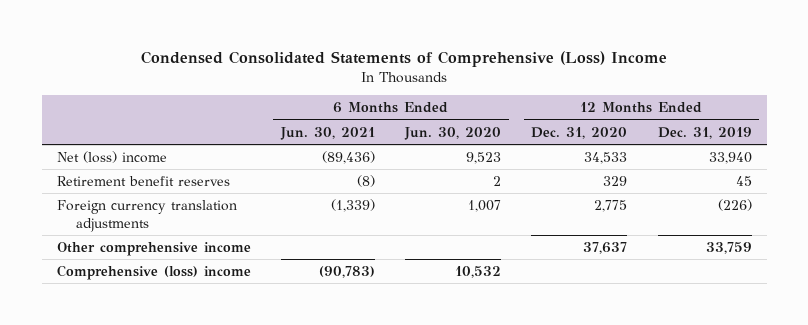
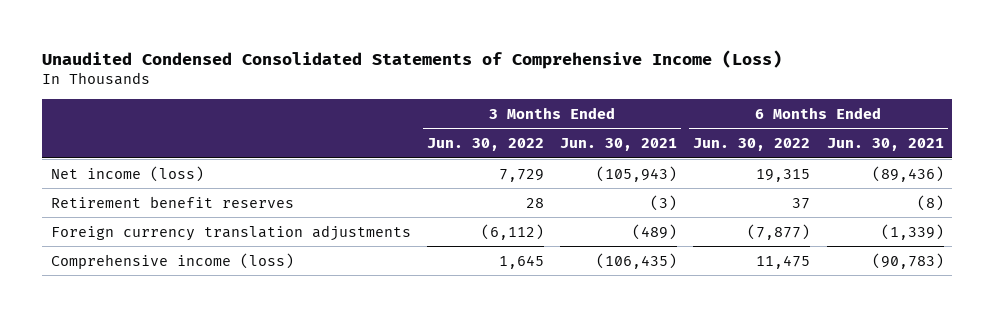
- Condensed Consolidated Statements of Comprehensive (Loss) Income
+ Unaudited Condensed Consolidated Statements of Comprehensive Income (Loss)
- | 6 Months Ended Jun. 30, 2021 | 6 Months Ended Jun. 30, 2020 | 12 Months Ended Dec. 31, 2020 | 12 Months Ended Dec. 31, 2019
+ | 3 Months Ended Jun. 30, 2022 | 3 Months Ended Jun. 30, 2021 | 6 Months Ended Jun. 30, 2022 | 6 Months Ended Jun. 30, 2021
- Net (loss) income | (89,436) | 9,523 | 34,533 | 33,940
+ Net income (loss) | 7,729 | (105,943) | 19,315 | (89,436)
- Other comprehensive income | | | 37,637 | 33,759
- Comprehensive (loss) income | (90,783) | 10,532 | |
+ Comprehensive income (loss) | 1,645 | (106,435) | 11,475 | (90,783)

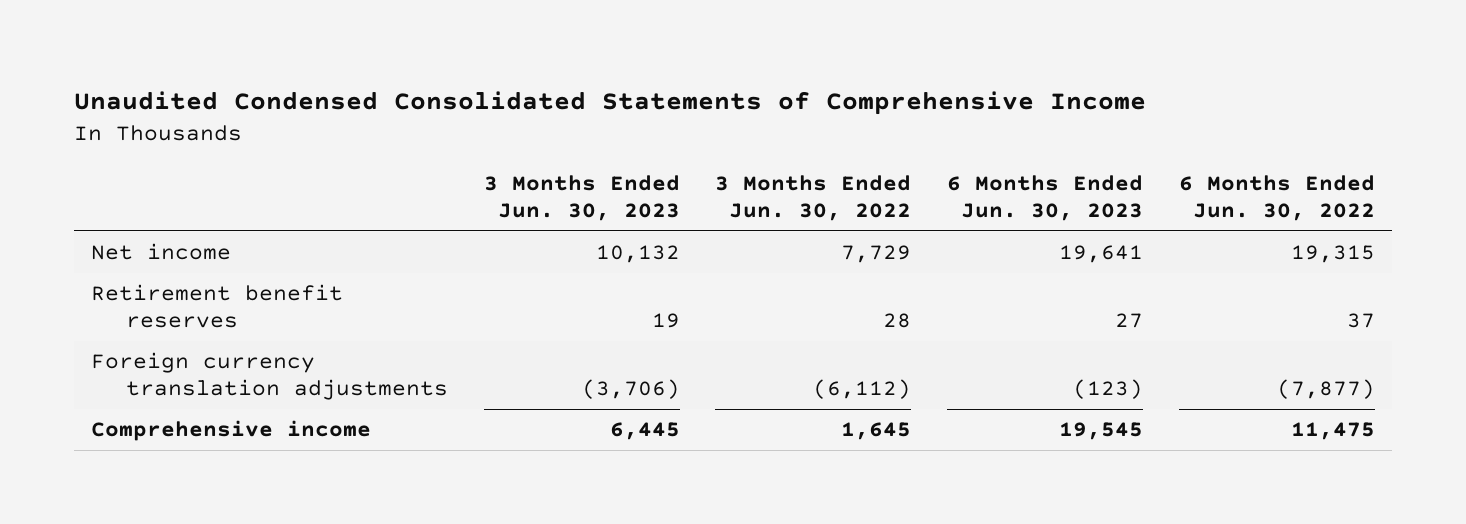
- Unaudited Condensed Consolidated Statements of Comprehensive Income (Loss)
+ Unaudited Condensed Consolidated Statements of Comprehensive Income
- | 3 Months Ended Jun. 30, 2022 | 3 Months Ended Jun. 30, 2021 | 6 Months Ended Jun. 30, 2022 | 6 Months Ended Jun. 30, 2021
+ | 3 Months Ended Jun. 30, 2023 | 3 Months Ended Jun. 30, 2022 | 6 Months Ended Jun. 30, 2023 | 6 Months Ended Jun. 30, 2022
- Net income (loss) | 7,729 | (105,943) | 19,315 | (89,436)
+ Net income | 10,132 | 7,729 | 19,641 | 19,315
- Comprehensive income (loss) | 1,645 | (106,435) | 11,475 | (90,783)
+ Comprehensive income | 6,445 | 1,645 | 19,545 | 11,475

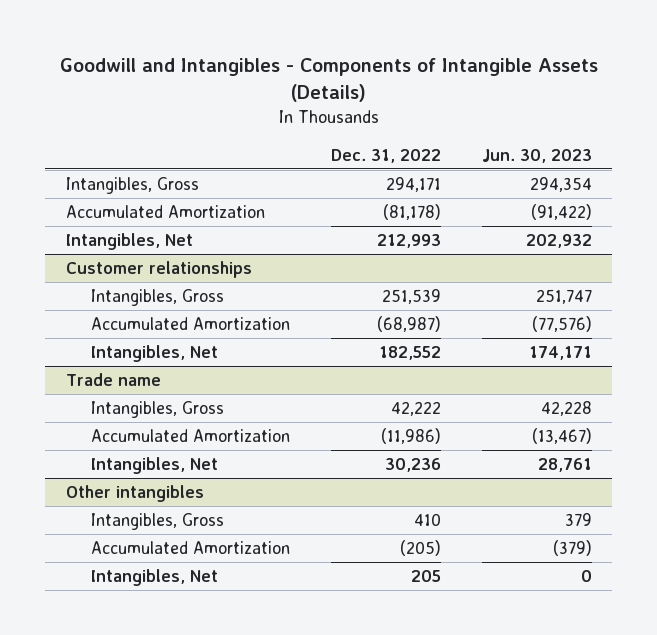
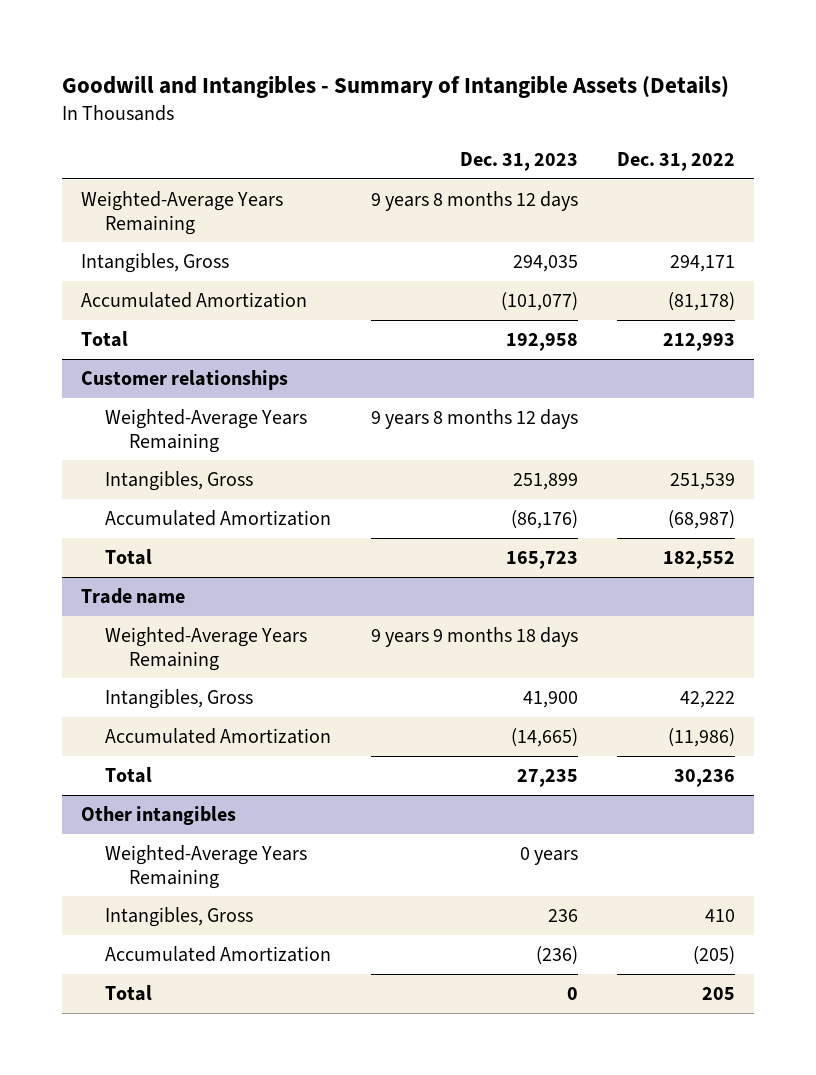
- Goodwill and Intangibles - Components of Intangible Assets (Details)
+ Goodwill and Intangibles - Summary of Intangible Assets (Details)
- | Dec. 31, 2022 | Jun. 30, 2023
+ | Dec. 31, 2023 | Dec. 31, 2022
+ Weighted-Average Years Remaining | 9 years 8 months 12 days |
- Intangibles, Net | 212,993 | 202,932
+ Total | 192,958 | 212,993
@ Customer relationships
+ Weighted-Average Years Remaining | 9 years 8 months 12 days |
- Intangibles, Net | 182,552 | 174,171
+ Total | 165,723 | 182,552
@ Trade name
+ Weighted-Average Years Remaining | 9 years 9 months 18 days |
- Intangibles, Net | 30,236 | 28,761
+ Total | 27,235 | 30,236
@ Other intangibles
+ Weighted-Average Years Remaining | 0 years |
- Intangibles, Net | 205 | 0
+ Total | 0 | 205

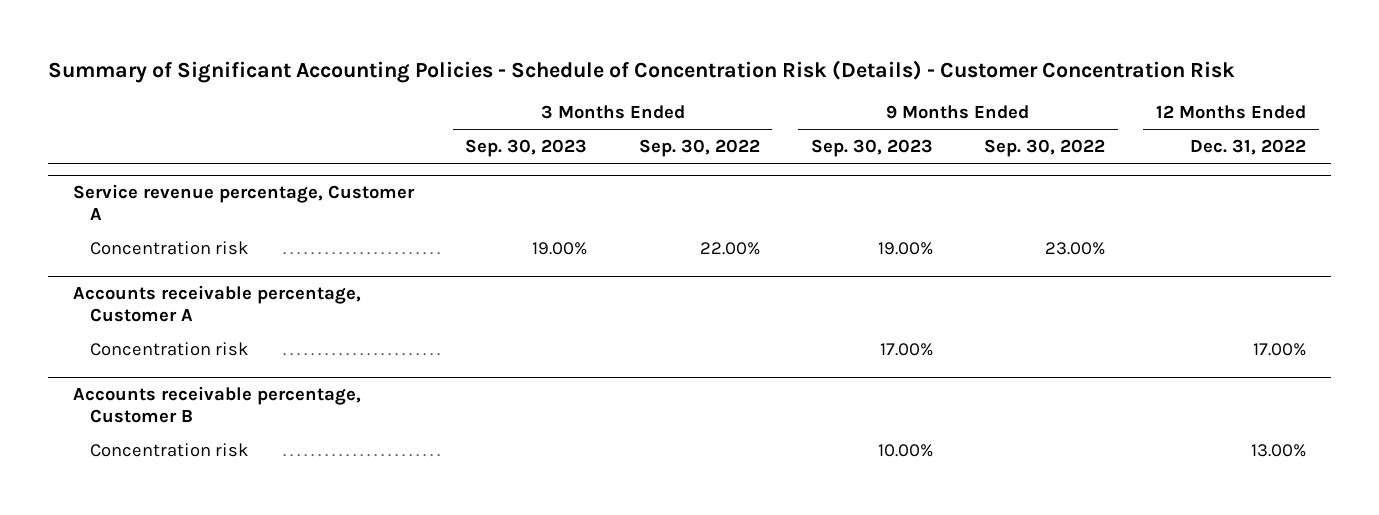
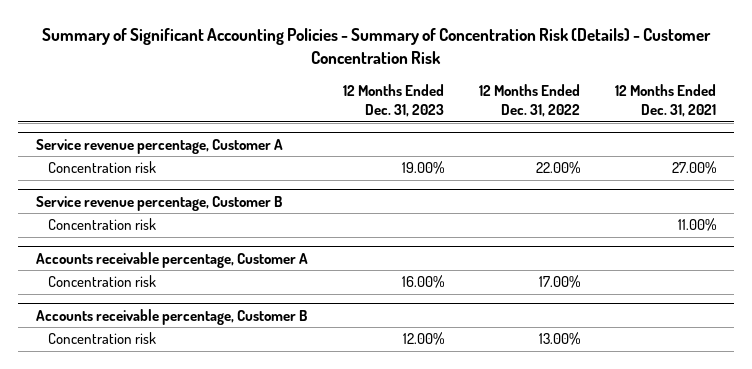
- Summary of Significant Accounting Policies - Schedule of Concentration Risk (Details) - Customer Concentration Risk
+ Summary of Significant Accounting Policies - Summary of Concentration Risk (Details) - Customer Concentration Risk
- | 3 Months Ended Sep. 30, 2023 | 3 Months Ended Sep. 30, 2022 | 9 Months Ended Sep. 30, 2023 | 9 Months Ended Sep. 30, 2022 | 12 Months Ended Dec. 31, 2022
+ | 12 Months Ended Dec. 31, 2023 | 12 Months Ended Dec. 31, 2022 | 12 Months Ended Dec. 31, 2021
@ Service revenue percentage, Customer A
+ Concentration risk | 19.00% | 22.00% | 27.00%
+ Service revenue percentage, Customer B

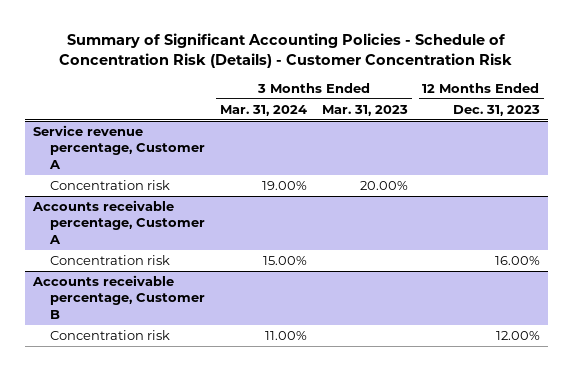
- Summary of Significant Accounting Policies - Summary of Concentration Risk (Details) - Customer Concentration Risk
+ Summary of Significant Accounting Policies - Schedule of Concentration Risk (Details) - Customer Concentration Risk
- | 12 Months Ended Dec. 31, 2023 | 12 Months Ended Dec. 31, 2022 | 12 Months Ended Dec. 31, 2021
+ | 3 Months Ended Mar. 31, 2024 | 3 Months Ended Mar. 31, 2023 | 12 Months Ended Dec. 31, 2023
@ Service revenue percentage, Customer A
- Concentration risk | 19.00% | 22.00% | 27.00%
- Service revenue percentage, Customer B

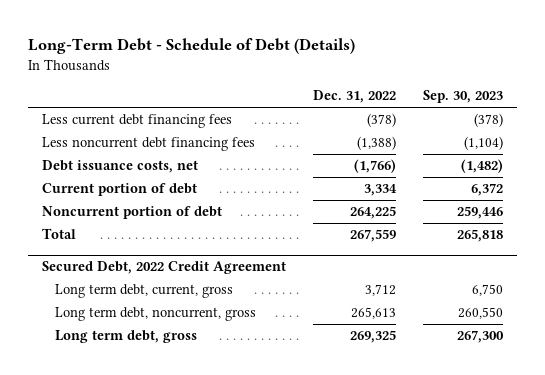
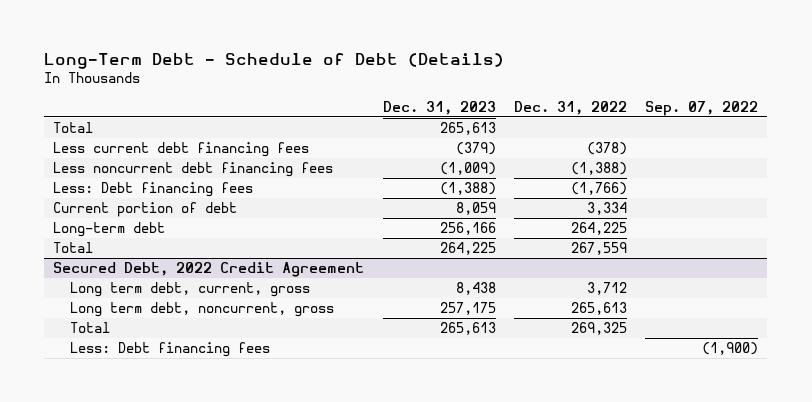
- | Dec. 31, 2022 | Sep. 30, 2023
+ | Dec. 31, 2023 | Dec. 31, 2022 | Sep. 07, 2022
+ Total | 265,613 | |
- Debt issuance costs, net | (1,766) | (1,482)
+ Less: Debt financing fees | (1,388) | (1,766) |
- Noncurrent portion of debt | 264,225 | 259,446
+ Long-term debt | 256,166 | 264,225 |
@ Secured Debt, 2022 Credit Agreement
- Long term debt, gross | 269,325 | 267,300
+ Total | 265,613 | 269,325 |
+ Less: Debt financing fees | | | (1,900)

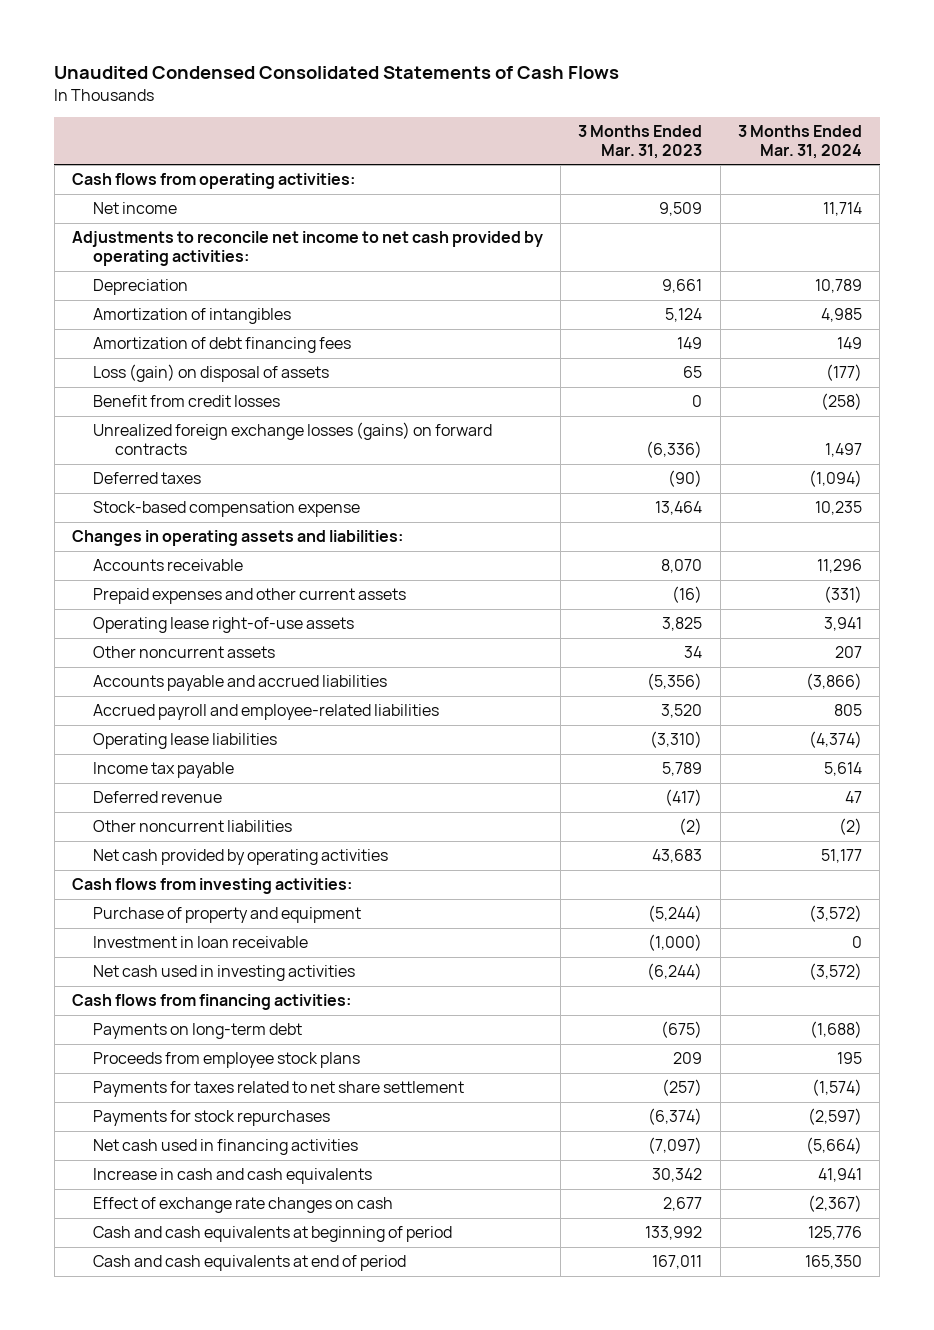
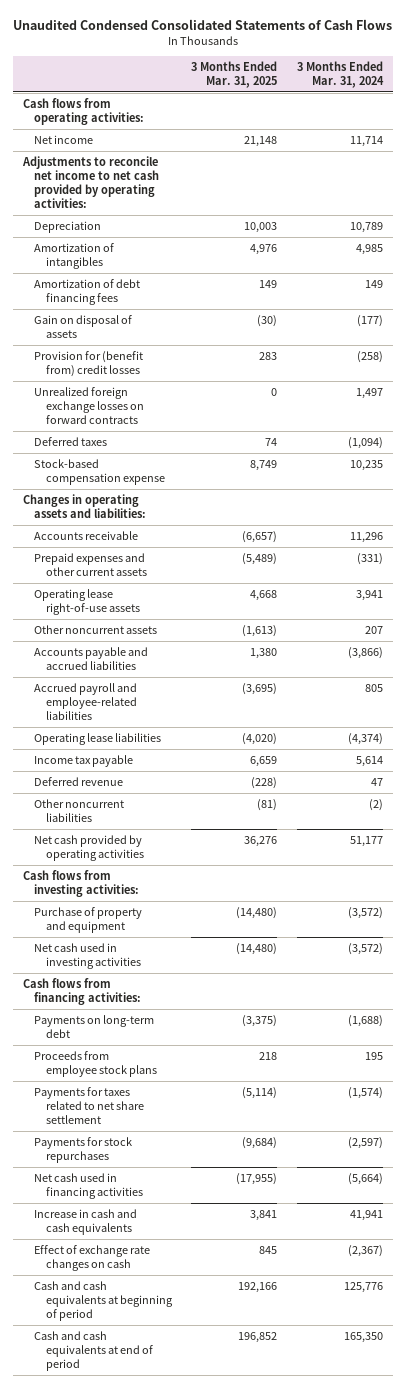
- | 3 Months Ended Mar. 31, 2023 | 3 Months Ended Mar. 31, 2024
+ | 3 Months Ended Mar. 31, 2025 | 3 Months Ended Mar. 31, 2024
- Loss (gain) on disposal of assets | 65 | (177)
- Benefit from credit losses | 0 | (258)
- Unrealized foreign exchange losses (gains) on forward contracts | (6,336) | 1,497
+ Gain on disposal of assets | (30) | (177)
+ Provision for (benefit from) credit losses | 283 | (258)
+ Unrealized foreign exchange losses on forward contracts | 0 | 1,497
- Investment in loan receivable | (1,000) | 0

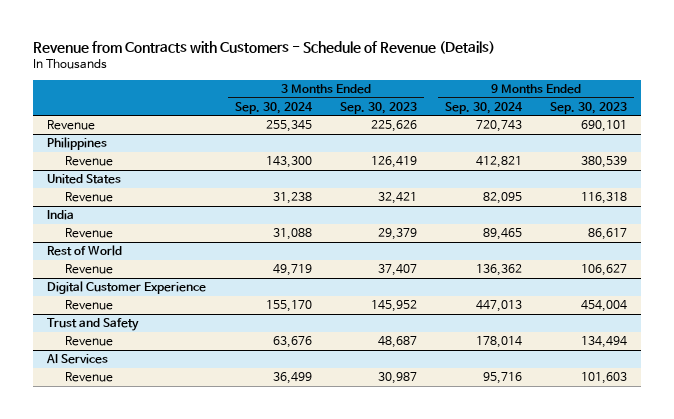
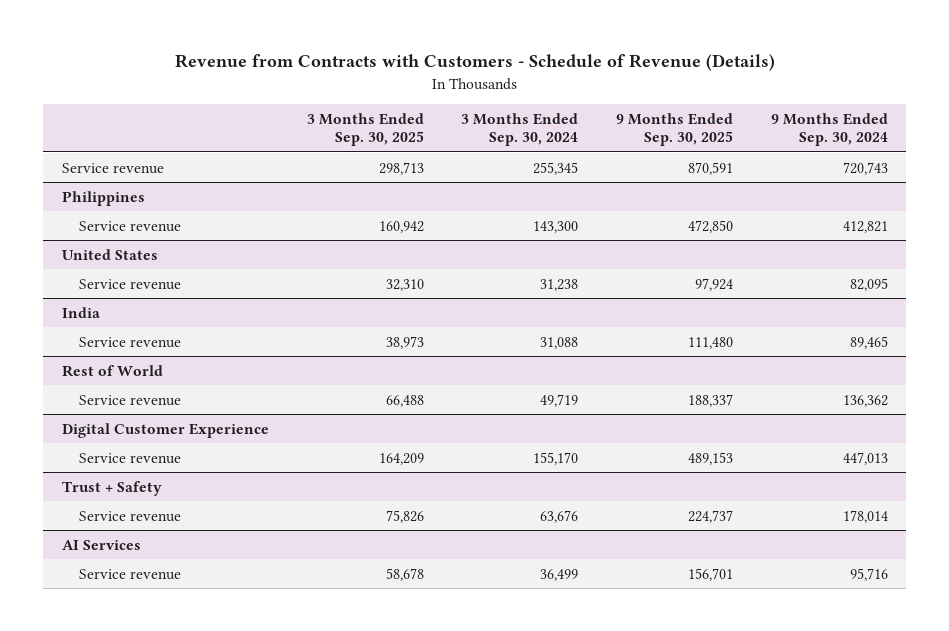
- | 3 Months Ended Sep. 30, 2024 | 3 Months Ended Sep. 30, 2023 | 9 Months Ended Sep. 30, 2024 | 9 Months Ended Sep. 30, 2023
+ | 3 Months Ended Sep. 30, 2025 | 3 Months Ended Sep. 30, 2024 | 9 Months Ended Sep. 30, 2025 | 9 Months Ended Sep. 30, 2024
- Revenue | 255,345 | 225,626 | 720,743 | 690,101
+ Service revenue | 298,713 | 255,345 | 870,591 | 720,743
@ Philippines
- Revenue | 143,300 | 126,419 | 412,821 | 380,539
+ Service revenue | 160,942 | 143,300 | 472,850 | 412,821
@ United States
- Revenue | 31,238 | 32,421 | 82,095 | 116,318
+ Service revenue | 32,310 | 31,238 | 97,924 | 82,095
@ India
- Revenue | 31,088 | 29,379 | 89,465 | 86,617
+ Service revenue | 38,973 | 31,088 | 111,480 | 89,465
@ Rest of World
- Revenue | 49,719 | 37,407 | 136,362 | 106,627
+ Service revenue | 66,488 | 49,719 | 188,337 | 136,362
@ Digital Customer Experience
- Revenue | 155,170 | 145,952 | 447,013 | 454,004
- Trust and Safety
- Revenue | 63,676 | 48,687 | 178,014 | 134,494
@ Digital Customer Experience
+ Service revenue | 164,209 | 155,170 | 489,153 | 447,013
+ Trust + Safety
+ Service revenue | 75,826 | 63,676 | 224,737 | 178,014
@ AI Services
- Revenue | 36,499 | 30,987 | 95,716 | 101,603
+ Service revenue | 58,678 | 36,499 | 156,701 | 95,716

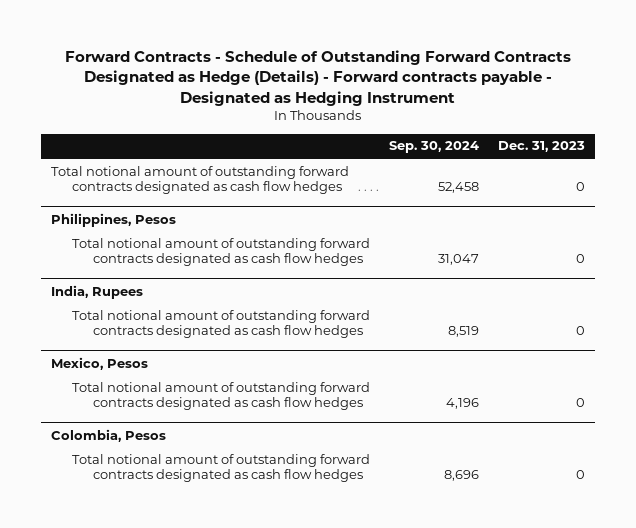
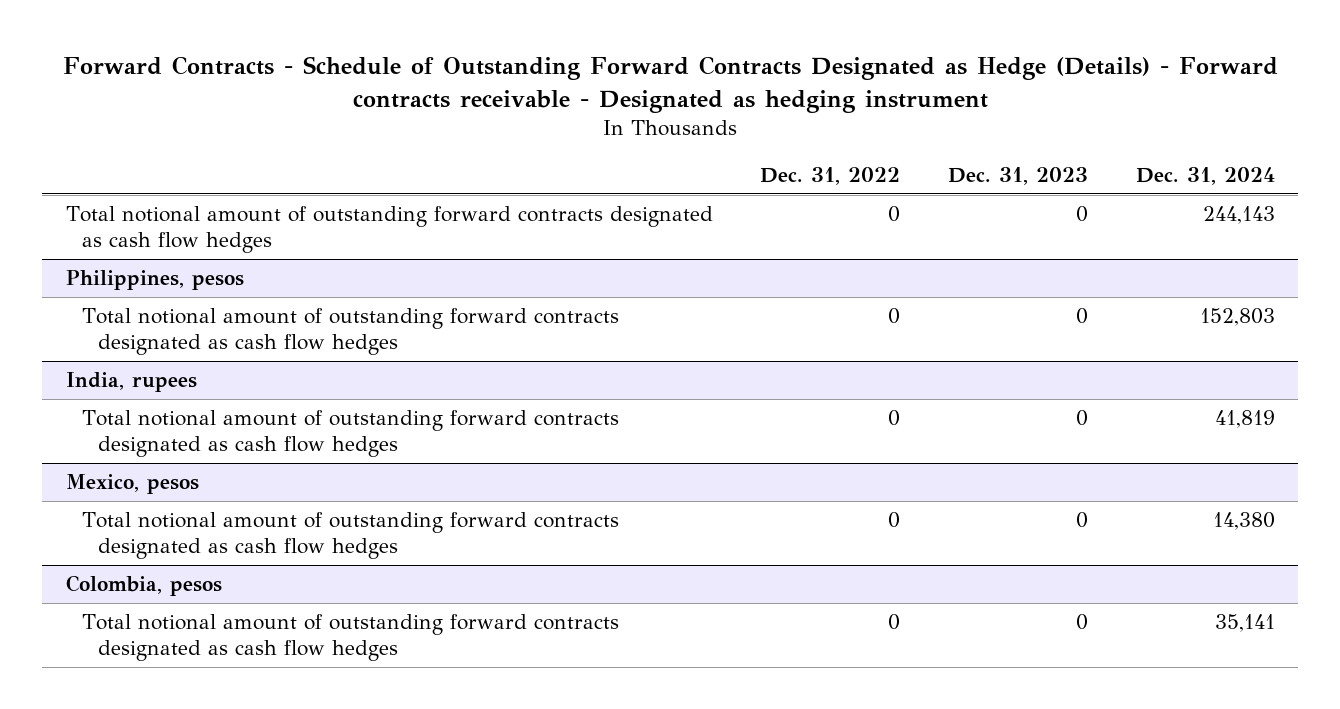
- Forward Contracts - Schedule of Outstanding Forward Contracts Designated as Hedge (Details) - Forward contracts payable - Designated as Hedging Instrument
+ Forward Contracts - Schedule of Outstanding Forward Contracts Designated as Hedge (Details) - Forward contracts receivable - Designated as hedging instrument
- | Sep. 30, 2024 | Dec. 31, 2023
+ | Dec. 31, 2022 | Dec. 31, 2023 | Dec. 31, 2024
- Philippines, Pesos
+ Philippines, pesos
- India, Rupees
+ India, rupees
- Mexico, Pesos
+ Mexico, pesos
- Colombia, Pesos
+ Colombia, pesos

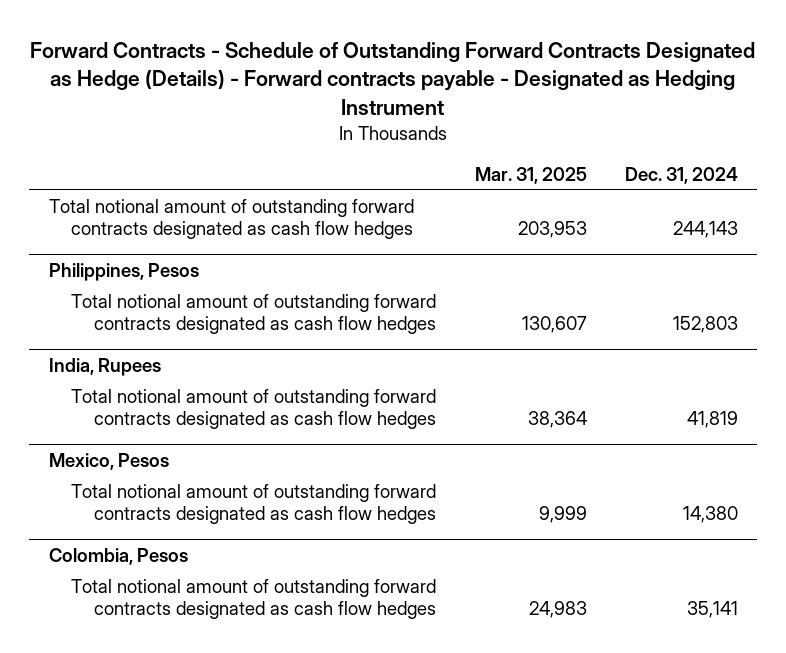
- Forward Contracts - Schedule of Outstanding Forward Contracts Designated as Hedge (Details) - Forward contracts receivable - Designated as hedging instrument
+ Forward Contracts - Schedule of Outstanding Forward Contracts Designated as Hedge (Details) - Forward contracts payable - Designated as Hedging Instrument
- | Dec. 31, 2022 | Dec. 31, 2023 | Dec. 31, 2024
+ | Mar. 31, 2025 | Dec. 31, 2024
- Philippines, pesos
+ Philippines, Pesos
- India, rupees
+ India, Rupees
- Mexico, pesos
+ Mexico, Pesos
- Colombia, pesos
+ Colombia, Pesos

